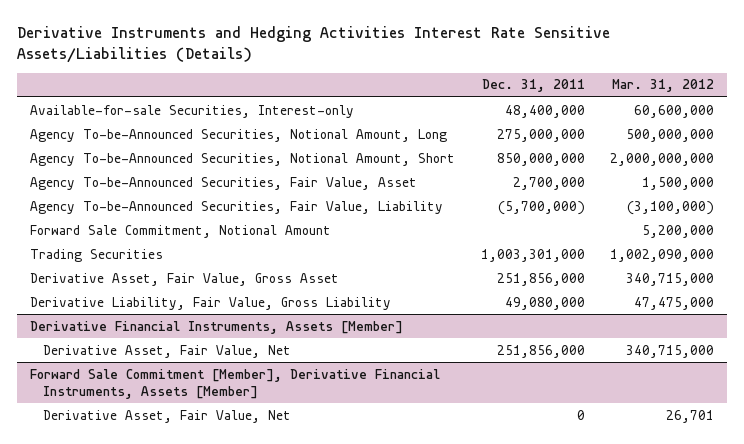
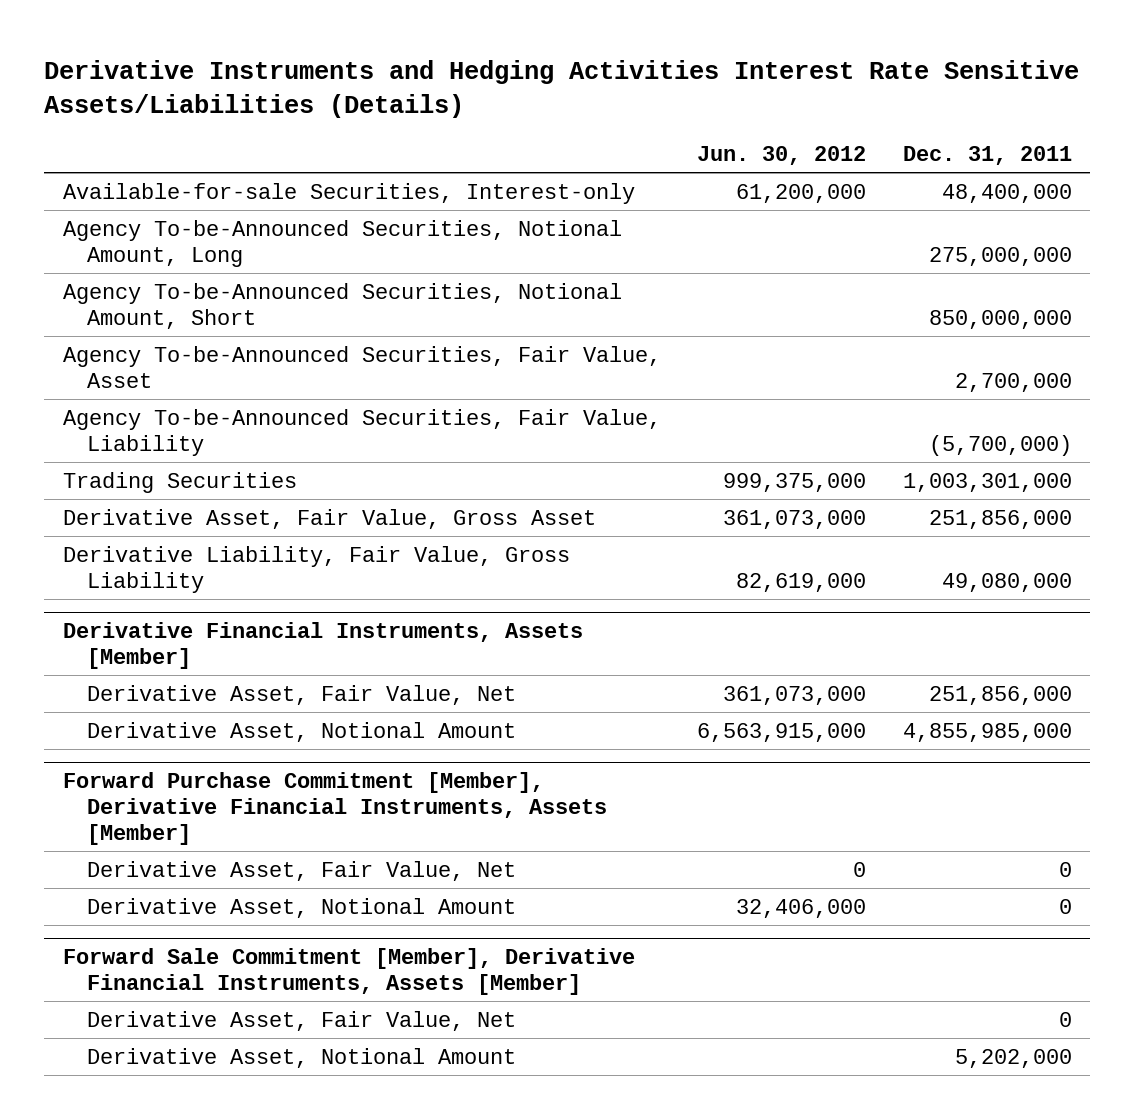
- | Dec. 31, 2011 | Mar. 31, 2012
+ | Jun. 30, 2012 | Dec. 31, 2011
- Forward Sale Commitment, Notional Amount | | 5,200,000
@ Derivative Financial Instruments, Assets [Member]
+ Derivative Asset, Notional Amount | 6,563,915,000 | 4,855,985,000
+ Forward Purchase Commitment [Member], Derivative Financial Instruments, Assets [Member]
+ Derivative Asset, Fair Value, Net | 0 | 0
+ Derivative Asset, Notional Amount | 32,406,000 | 0
@ Forward Sale Commitment [Member], Derivative Financial Instruments, Assets [Member]
+ Derivative Asset, Notional Amount | | 5,202,000

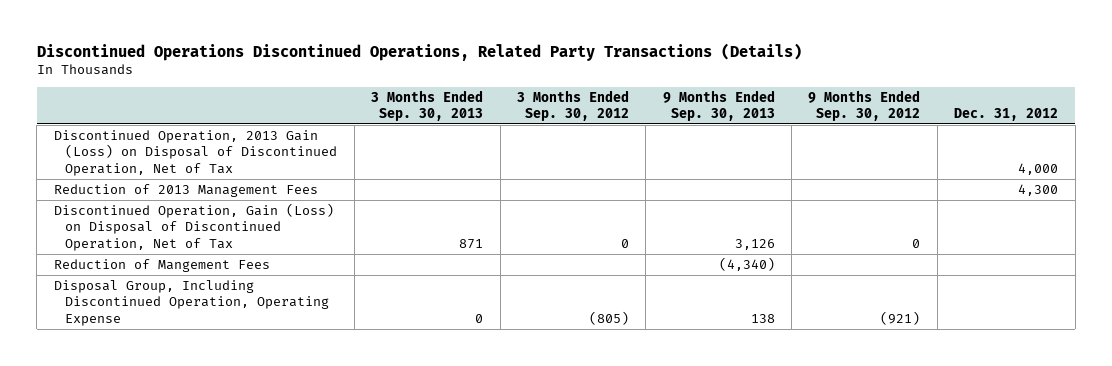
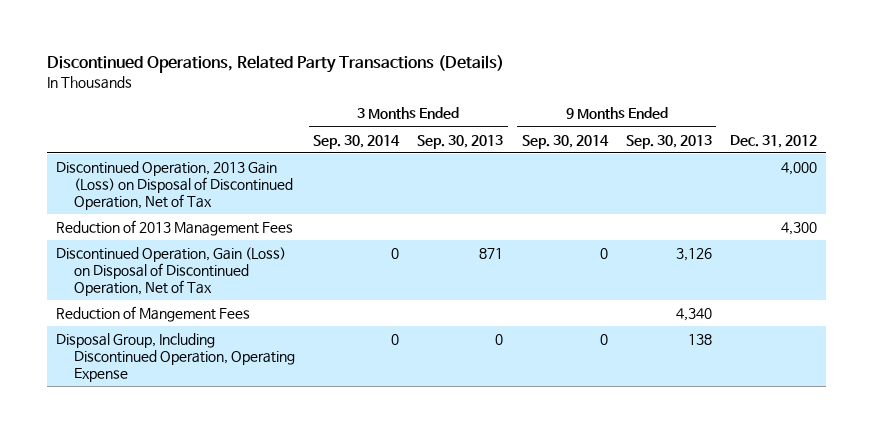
- Discontinued Operations Discontinued Operations, Related Party Transactions (Details)
+ Discontinued Operations, Related Party Transactions (Details)
- | 3 Months Ended Sep. 30, 2013 | 3 Months Ended Sep. 30, 2012 | 9 Months Ended Sep. 30, 2013 | 9 Months Ended Sep. 30, 2012 | Dec. 31, 2012
+ | 3 Months Ended Sep. 30, 2014 | 3 Months Ended Sep. 30, 2013 | 9 Months Ended Sep. 30, 2014 | 9 Months Ended Sep. 30, 2013 | Dec. 31, 2012
- Reduction of Mangement Fees | | | (4,340) | |
+ Reduction of Mangement Fees | | | | 4,340 |

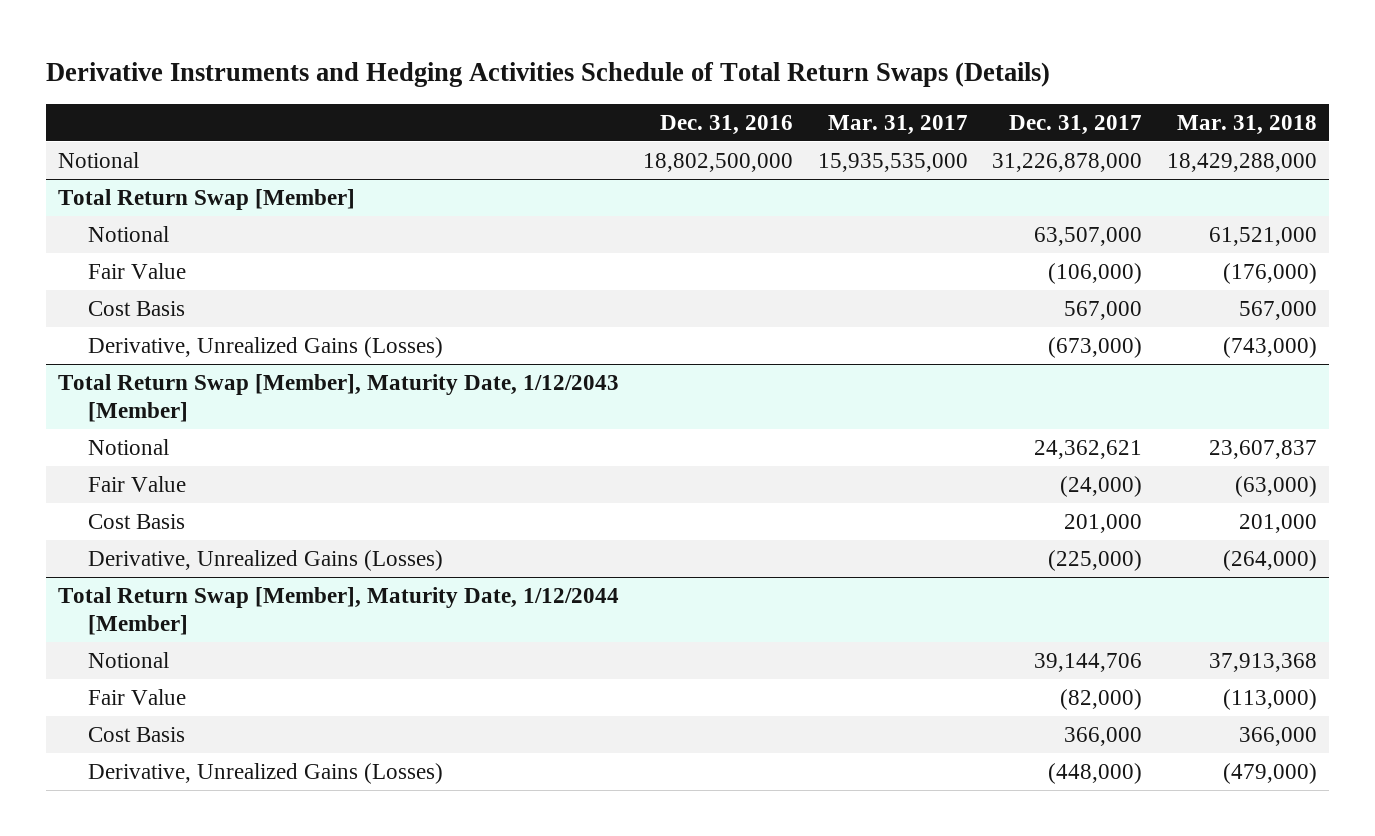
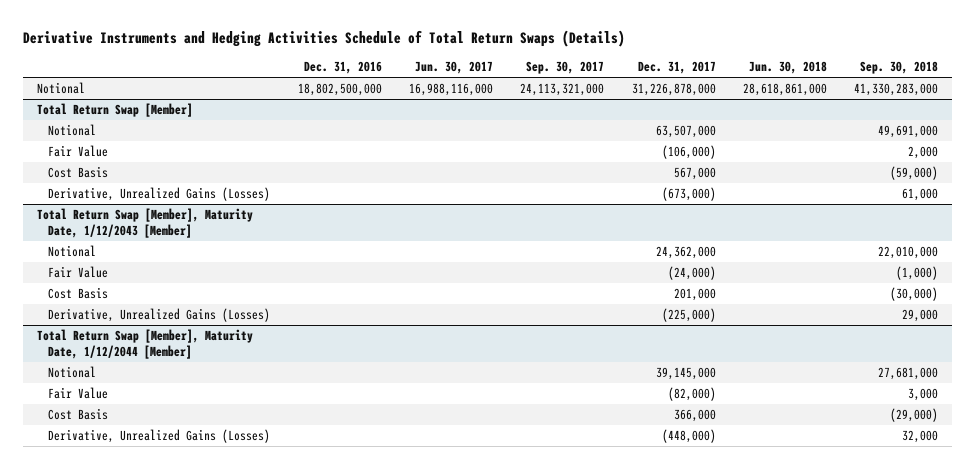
- | Dec. 31, 2016 | Mar. 31, 2017 | Dec. 31, 2017 | Mar. 31, 2018
+ | Dec. 31, 2016 | Jun. 30, 2017 | Sep. 30, 2017 | Dec. 31, 2017 | Jun. 30, 2018 | Sep. 30, 2018
@ Total Return Swap [Member], Maturity Date, 1/12/2043 [Member]
- Notional | | | 24,362,621 | 23,607,837
+ Notional | | | | 24,362,000 | | 22,010,000
@ Total Return Swap [Member], Maturity Date, 1/12/2044 [Member]
- Notional | | | 39,144,706 | 37,913,368
+ Notional | | | | 39,145,000 | | 27,681,000

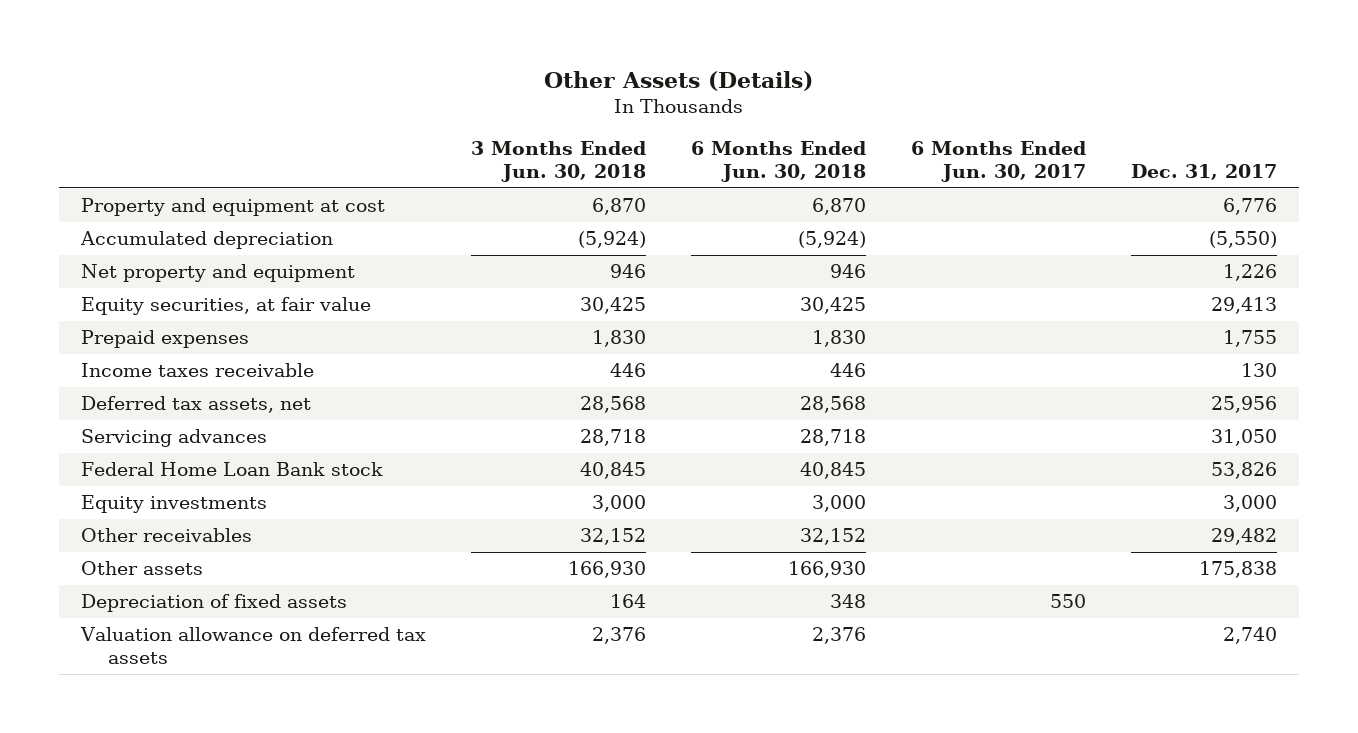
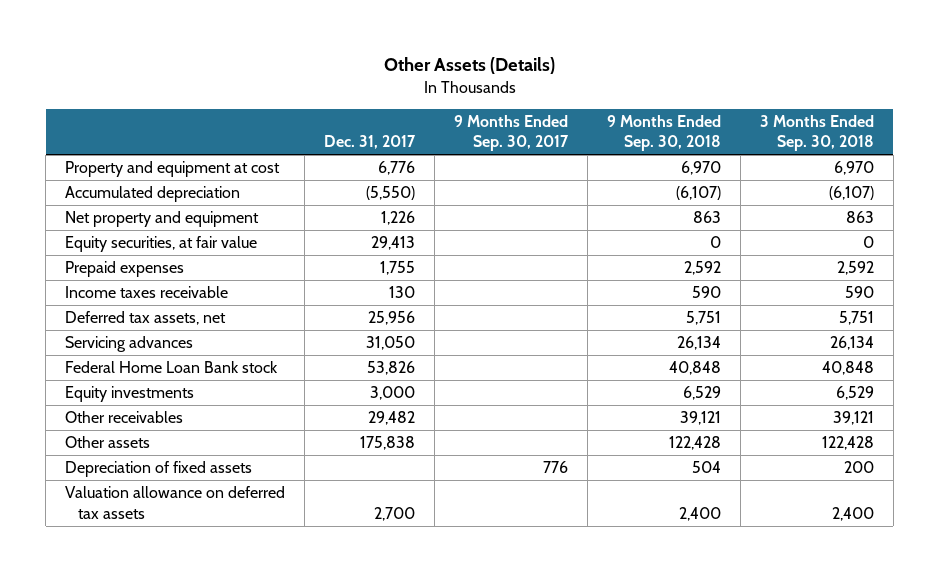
- | 3 Months Ended Jun. 30, 2018 | 6 Months Ended Jun. 30, 2018 | 6 Months Ended Jun. 30, 2017 | Dec. 31, 2017
+ | Dec. 31, 2017 | 9 Months Ended Sep. 30, 2017 | 9 Months Ended Sep. 30, 2018 | 3 Months Ended Sep. 30, 2018
- Valuation allowance on deferred tax assets | 2,376 | 2,376 | | 2,740
+ Valuation allowance on deferred tax assets | 2,700 | | 2,400 | 2,400

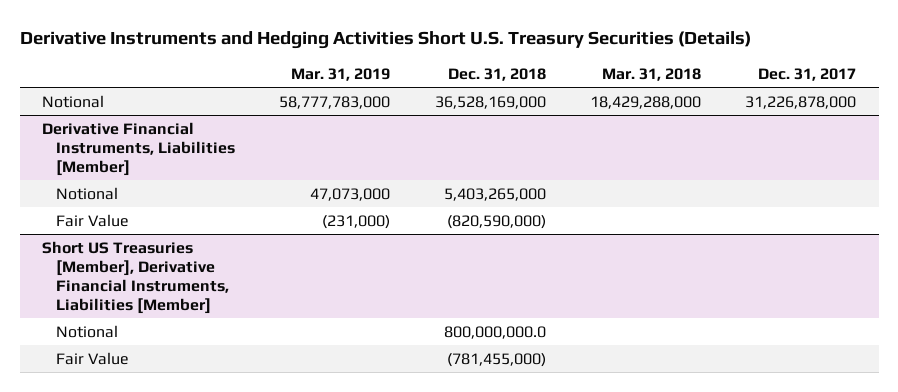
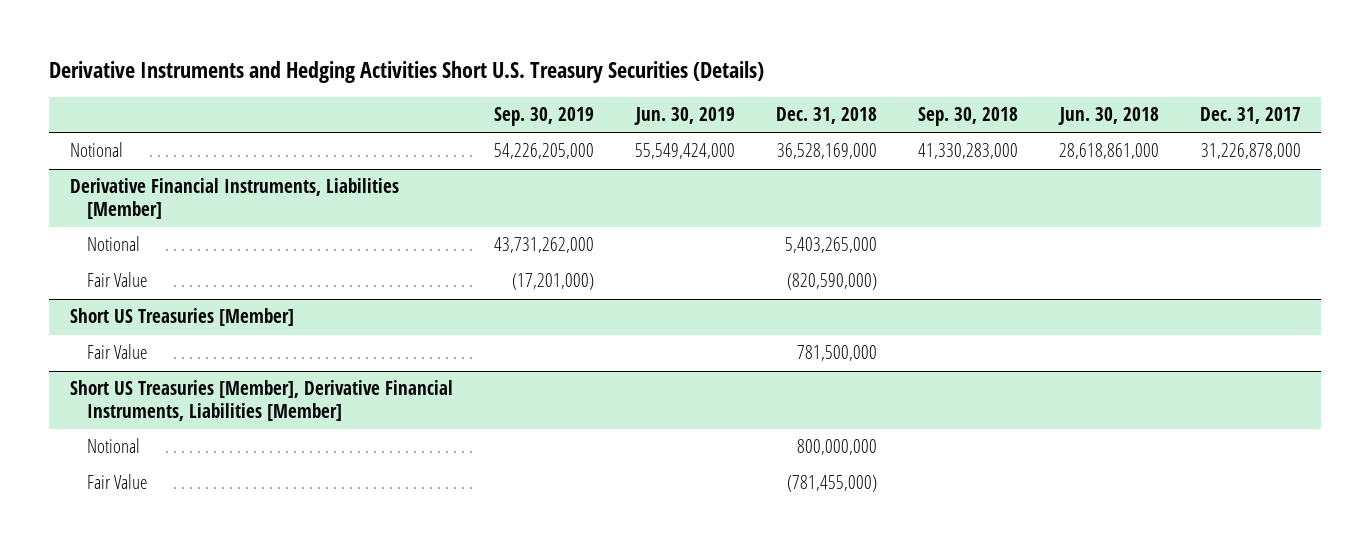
- | Mar. 31, 2019 | Dec. 31, 2018 | Mar. 31, 2018 | Dec. 31, 2017
+ | Sep. 30, 2019 | Jun. 30, 2019 | Dec. 31, 2018 | Sep. 30, 2018 | Jun. 30, 2018 | Dec. 31, 2017
+ Short US Treasuries [Member]
+ Fair Value | | | 781,500,000 | | |
@ Short US Treasuries [Member], Derivative Financial Instruments, Liabilities [Member]
- Notional | | 800,000,000.0 | |
+ Notional | | | 800,000,000 | | |

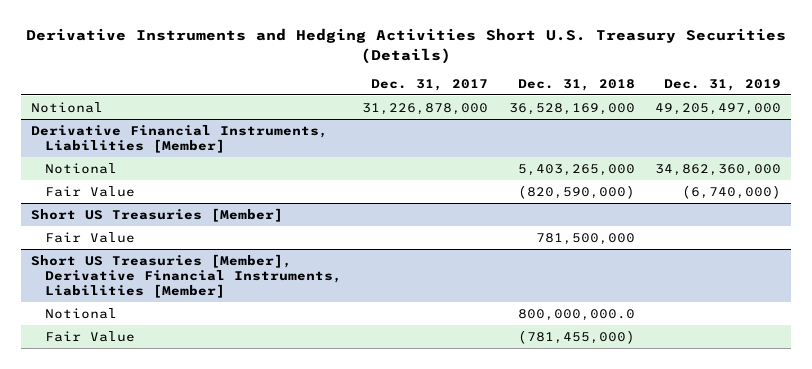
- | Sep. 30, 2019 | Jun. 30, 2019 | Dec. 31, 2018 | Sep. 30, 2018 | Jun. 30, 2018 | Dec. 31, 2017
+ | Dec. 31, 2017 | Dec. 31, 2018 | Dec. 31, 2019
@ Short US Treasuries [Member], Derivative Financial Instruments, Liabilities [Member]
- Notional | | | 800,000,000 | | |
+ Notional | | 800,000,000.0 |

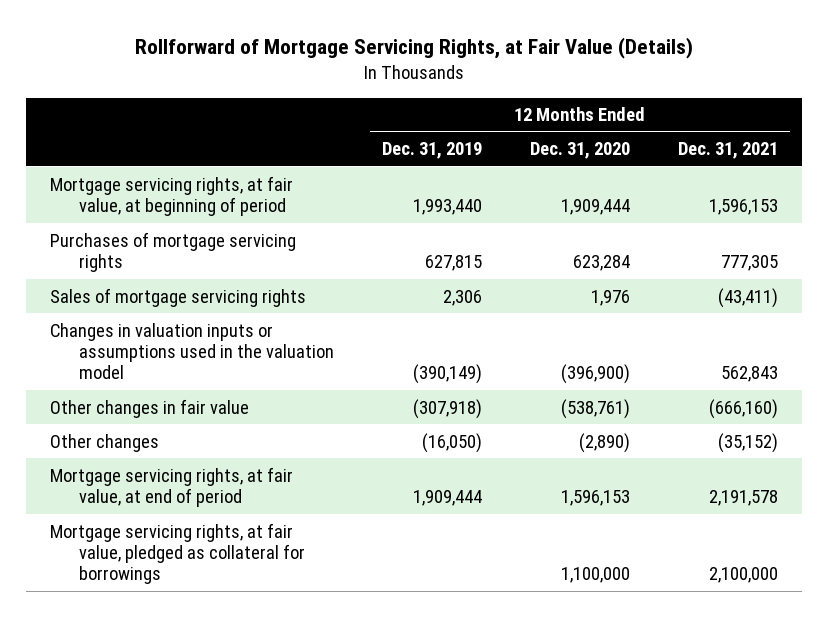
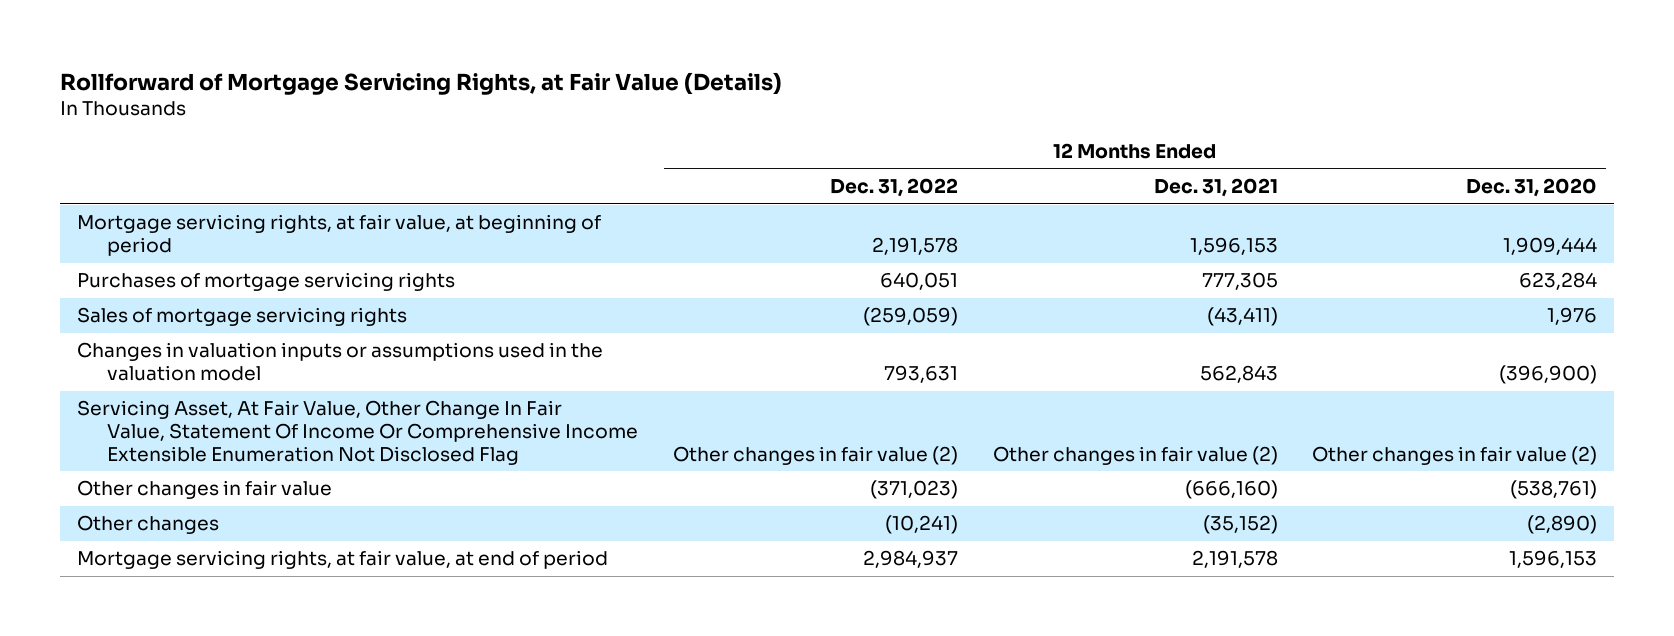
- | 12 Months Ended Dec. 31, 2019 | 12 Months Ended Dec. 31, 2020 | 12 Months Ended Dec. 31, 2021
+ | 12 Months Ended Dec. 31, 2022 | 12 Months Ended Dec. 31, 2021 | 12 Months Ended Dec. 31, 2020
+ Servicing Asset, At Fair Value, Other Change In Fair Value, Statement Of Income Or Comprehensive Income Extensible Enumeration Not Disclosed Flag | Other changes in fair value (2) | Other changes in fair value (2) | Other changes in fair value (2)
- Mortgage servicing rights, at fair value, pledged as collateral for borrowings | | 1,100,000 | 2,100,000

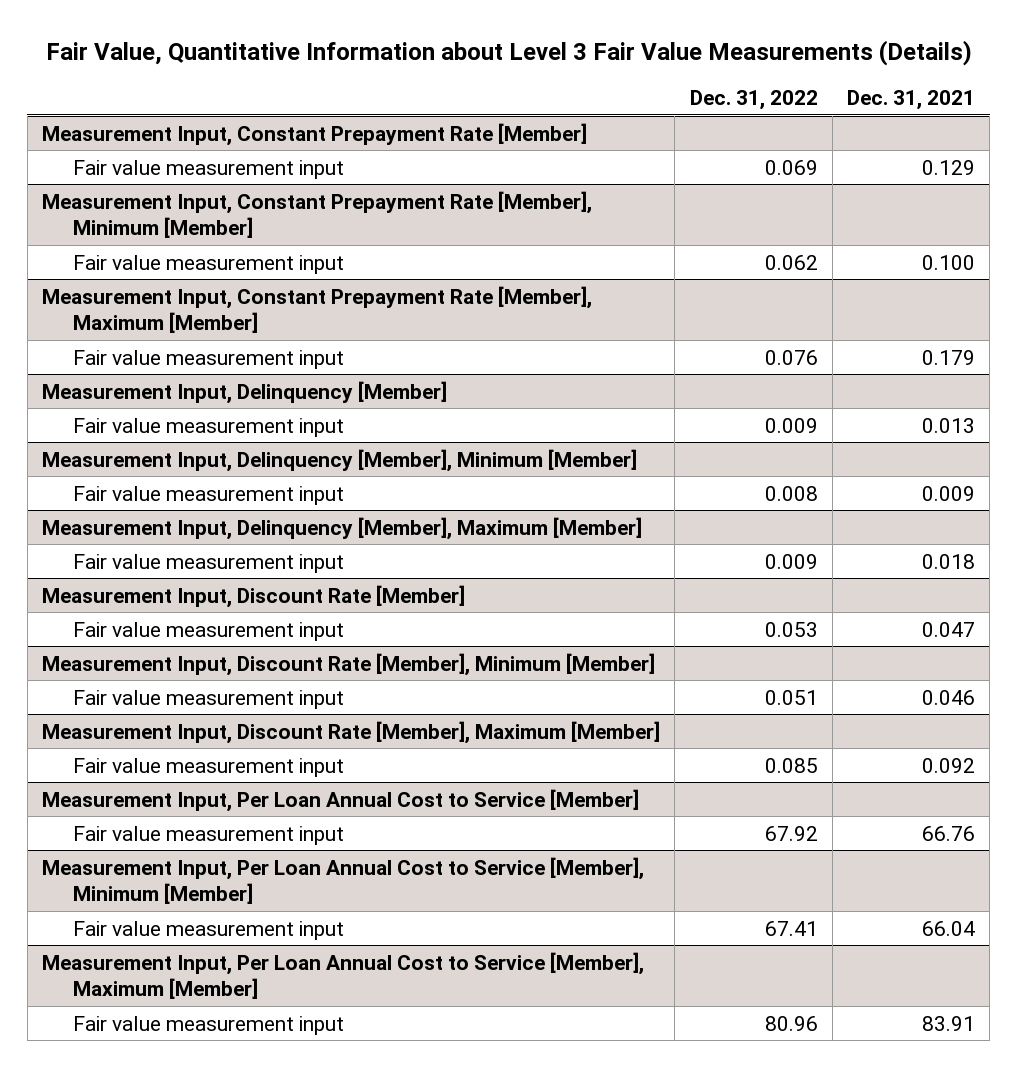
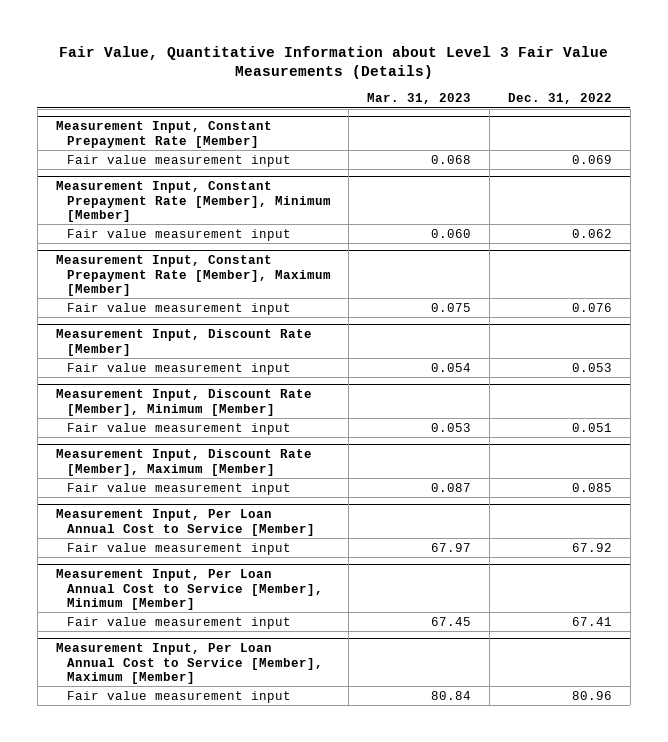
- | Dec. 31, 2022 | Dec. 31, 2021
+ | Mar. 31, 2023 | Dec. 31, 2022
- Measurement Input, Delinquency [Member]
- Fair value measurement input | 0.009 | 0.013
- Measurement Input, Delinquency [Member], Minimum [Member]
- Fair value measurement input | 0.008 | 0.009
- Measurement Input, Delinquency [Member], Maximum [Member]
- Fair value measurement input | 0.009 | 0.018

